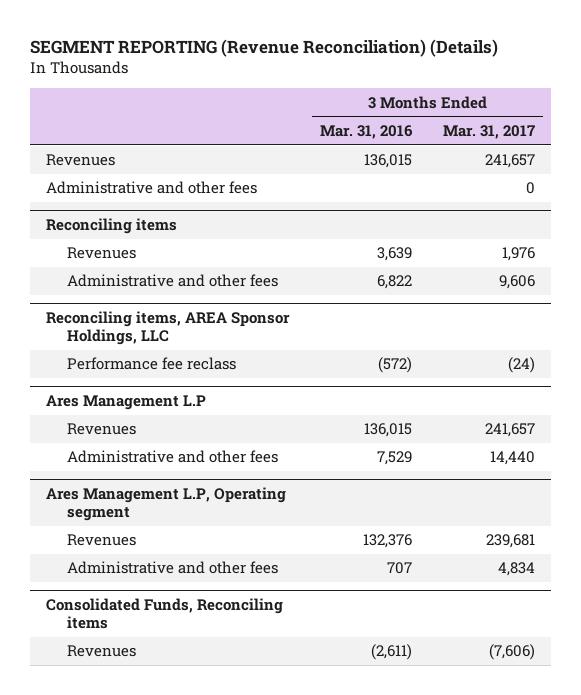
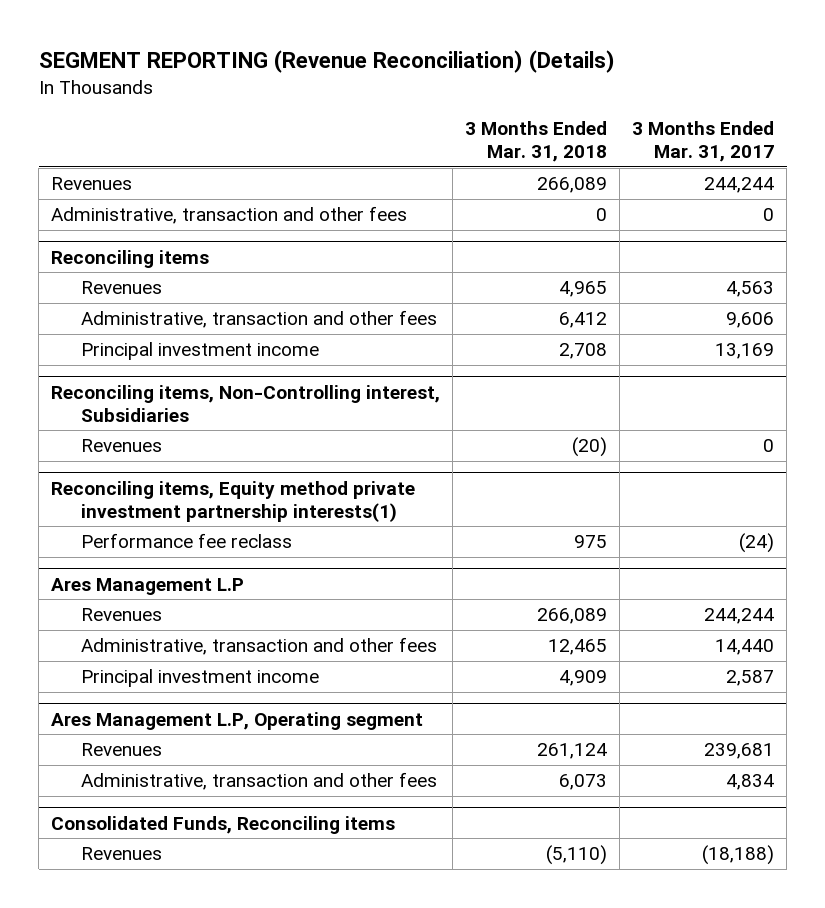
- | 3 Months Ended Mar. 31, 2016 | 3 Months Ended Mar. 31, 2017
+ | 3 Months Ended Mar. 31, 2018 | 3 Months Ended Mar. 31, 2017
- Revenues | 136,015 | 241,657
- Administrative and other fees | | 0
+ Revenues | 266,089 | 244,244
+ Administrative, transaction and other fees | 0 | 0
@ Reconciling items
- Revenues | 3,639 | 1,976
- Administrative and other fees | 6,822 | 9,606
- Reconciling items, AREA Sponsor Holdings, LLC
@ Reconciling items
+ Revenues | 4,965 | 4,563
+ Administrative, transaction and other fees | 6,412 | 9,606
+ Principal investment income | 2,708 | 13,169
+ Reconciling items, Non-Controlling interest, Subsidiaries
+ Revenues | (20) | 0
+ Reconciling items, Equity method private investment partnership interests(1)
@ Ares Management L.P
- Revenues | 136,015 | 241,657
- Administrative and other fees | 7,529 | 14,440
+ Revenues | 266,089 | 244,244
+ Administrative, transaction and other fees | 12,465 | 14,440
+ Principal investment income | 4,909 | 2,587
@ Ares Management L.P, Operating segment
- Administrative and other fees | 707 | 4,834
+ Administrative, transaction and other fees | 6,073 | 4,834
@ Consolidated Funds, Reconciling items
- Revenues | (2,611) | (7,606)
+ Revenues | (5,110) | (18,188)

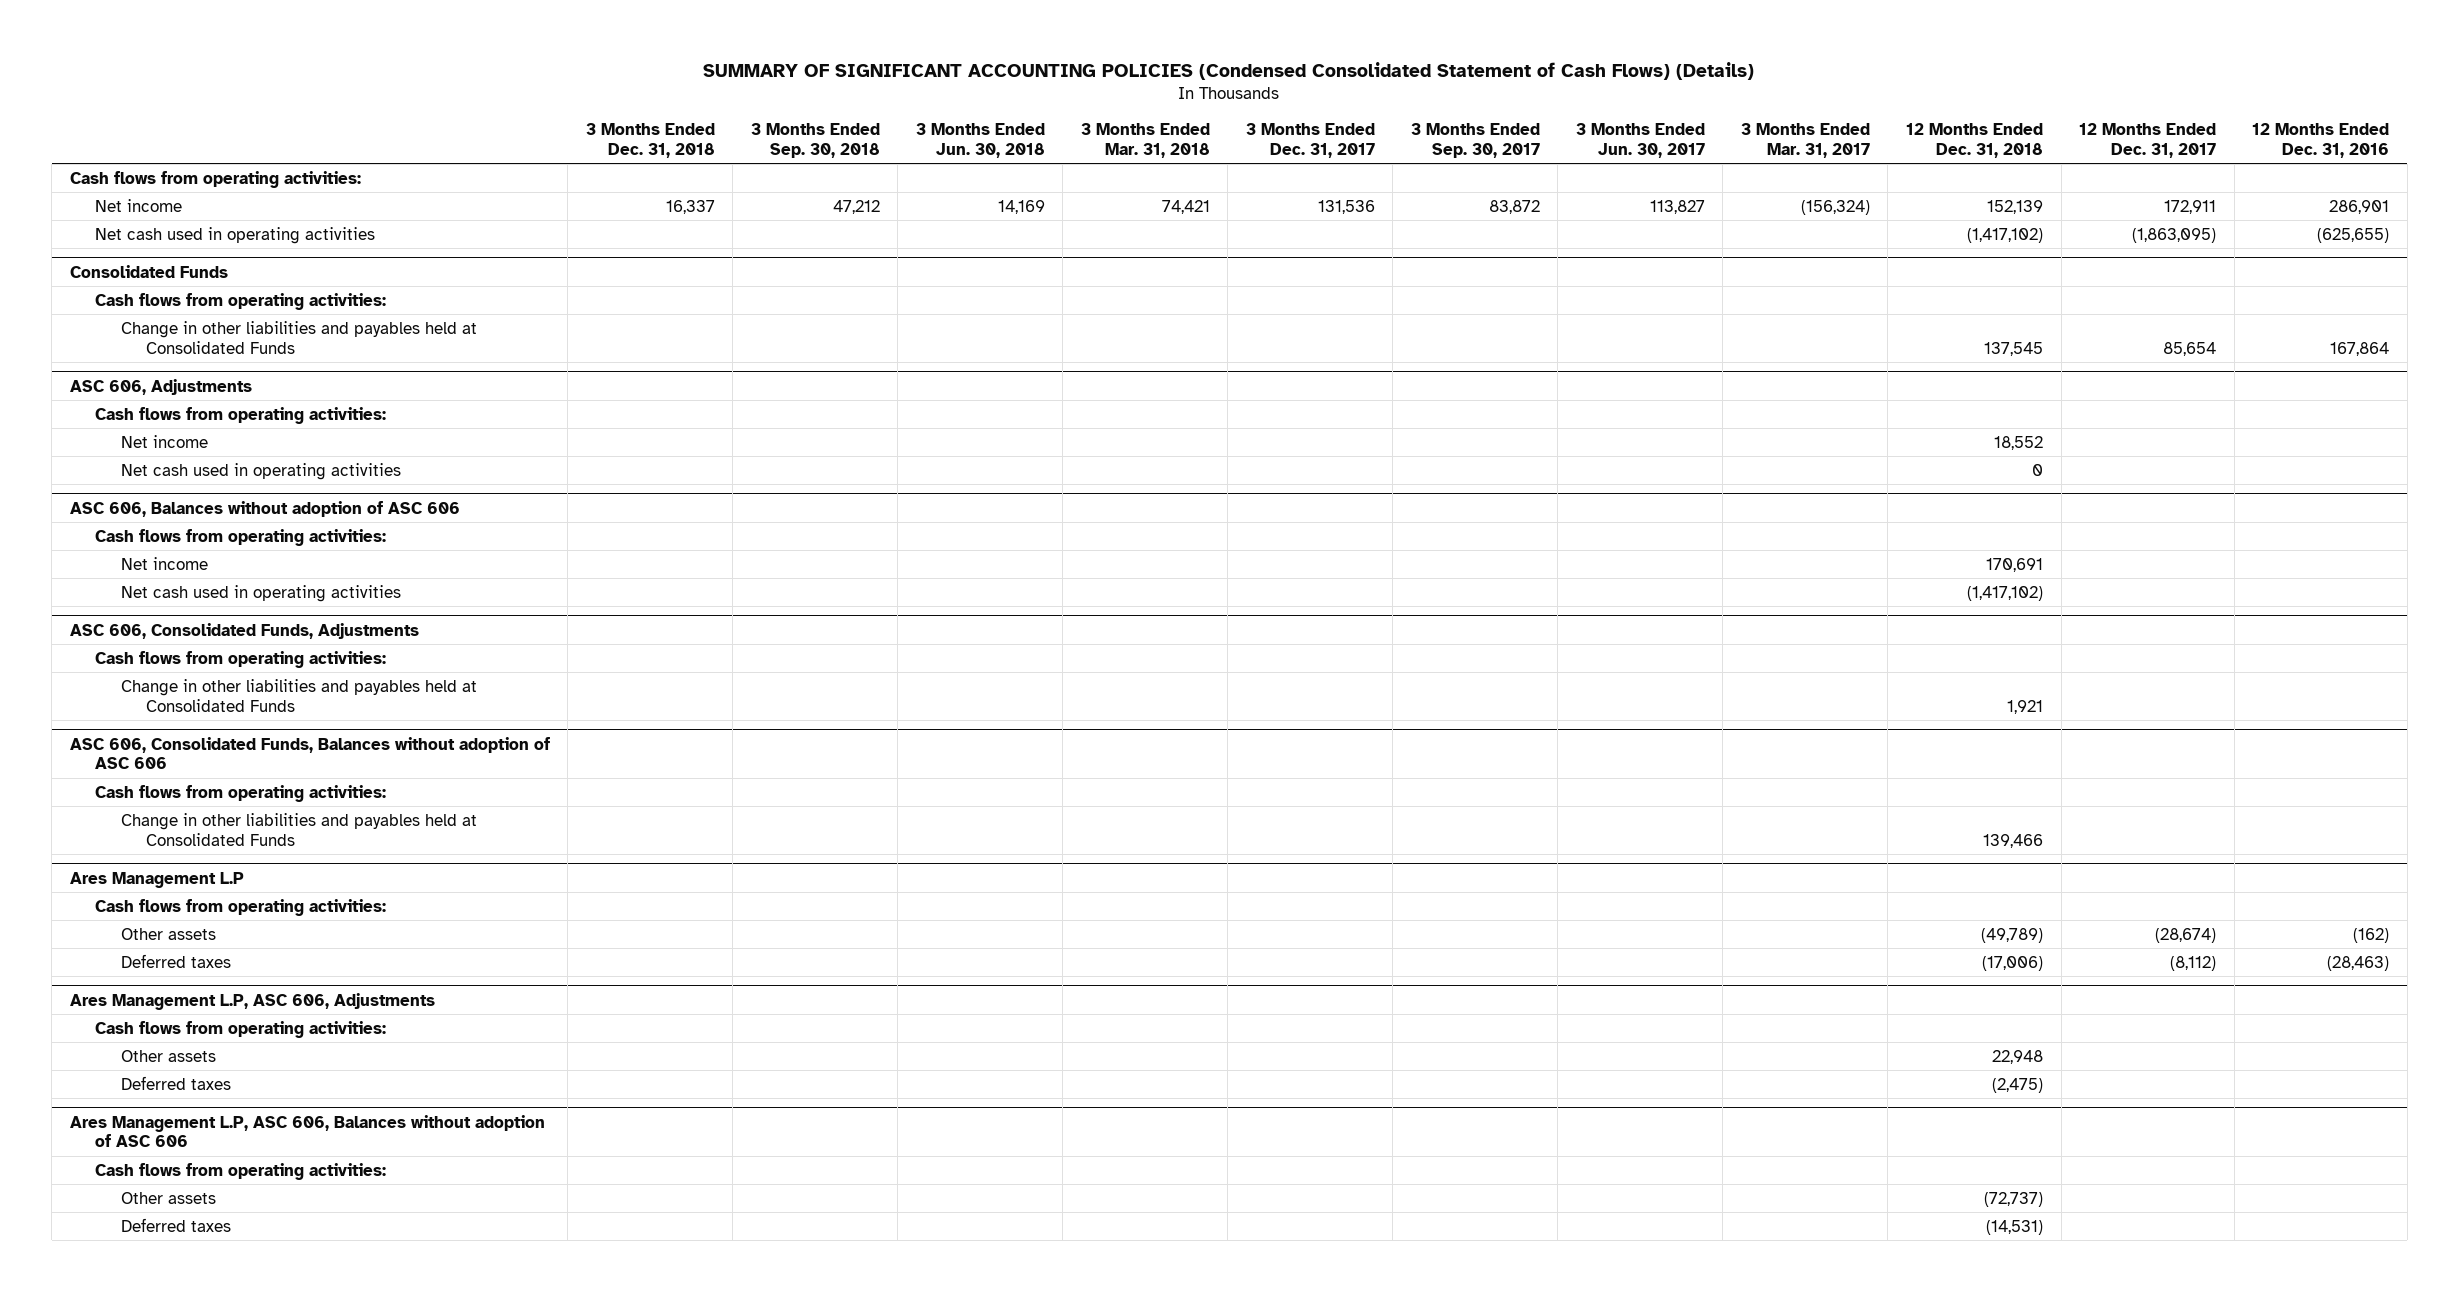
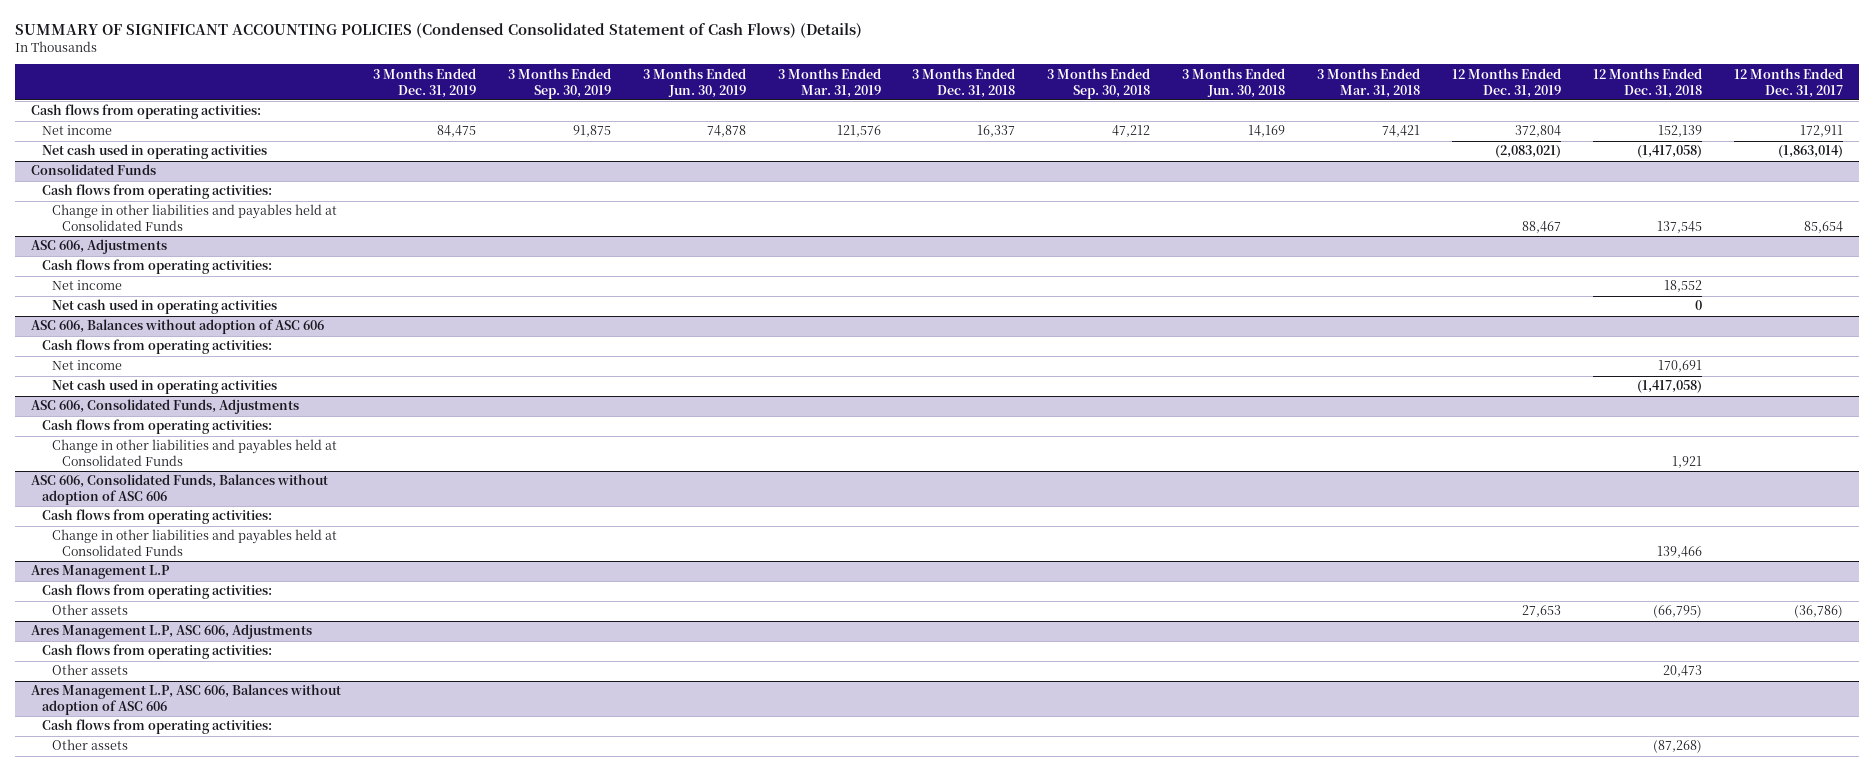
- | 3 Months Ended Dec. 31, 2018 | 3 Months Ended Sep. 30, 2018 | 3 Months Ended Jun. 30, 2018 | 3 Months Ended Mar. 31, 2018 | 3 Months Ended Dec. 31, 2017 | 3 Months Ended Sep. 30, 2017 | 3 Months Ended Jun. 30, 2017 | 3 Months Ended Mar. 31, 2017 | 12 Months Ended Dec. 31, 2018 | 12 Months Ended Dec. 31, 2017 | 12 Months Ended Dec. 31, 2016
+ | 3 Months Ended Dec. 31, 2019 | 3 Months Ended Sep. 30, 2019 | 3 Months Ended Jun. 30, 2019 | 3 Months Ended Mar. 31, 2019 | 3 Months Ended Dec. 31, 2018 | 3 Months Ended Sep. 30, 2018 | 3 Months Ended Jun. 30, 2018 | 3 Months Ended Mar. 31, 2018 | 12 Months Ended Dec. 31, 2019 | 12 Months Ended Dec. 31, 2018 | 12 Months Ended Dec. 31, 2017
- Net cash used in operating activities | | | | | | | | | (1,417,102) | (1,863,095) | (625,655)
+ Net cash used in operating activities | | | | | | | | | (2,083,021) | (1,417,058) | (1,863,014)
@ ASC 606, Balances without adoption of ASC 606
- Net cash used in operating activities | | | | | | | | | (1,417,102) | |
+ Net cash used in operating activities | | | | | | | | | | (1,417,058) |
@ Ares Management L.P
- Other assets | | | | | | | | | (49,789) | (28,674) | (162)
- Deferred taxes | | | | | | | | | (17,006) | (8,112) | (28,463)
+ Other assets | | | | | | | | | 27,653 | (66,795) | (36,786)
@ Ares Management L.P, ASC 606, Adjustments
- Other assets | | | | | | | | | 22,948 | |
- Deferred taxes | | | | | | | | | (2,475) | |
+ Other assets | | | | | | | | | | 20,473 |
@ Ares Management L.P, ASC 606, Balances without adoption of ASC 606
- Other assets | | | | | | | | | (72,737) | |
- Deferred taxes | | | | | | | | | (14,531) | |
+ Other assets | | | | | | | | | | (87,268) |

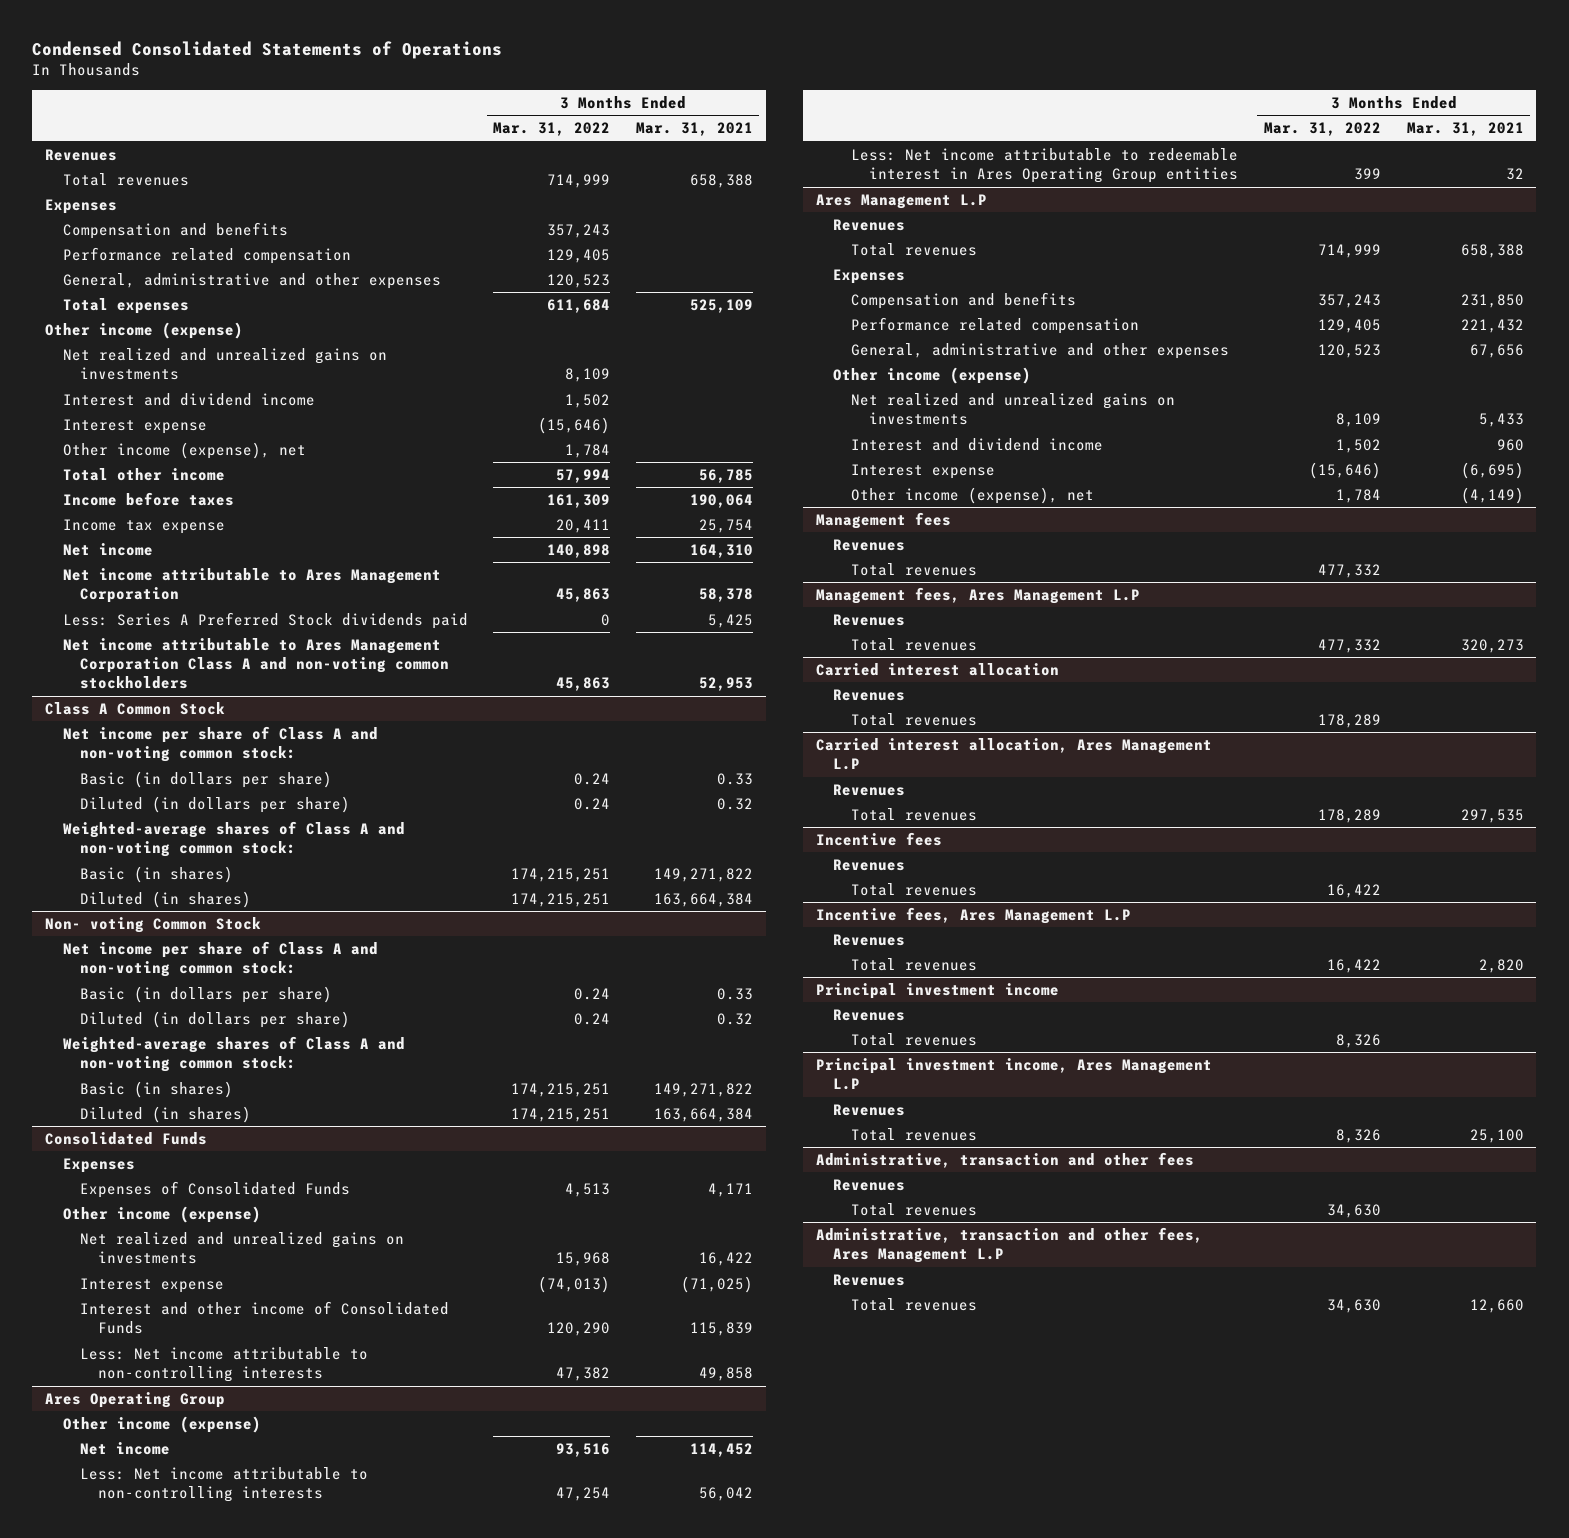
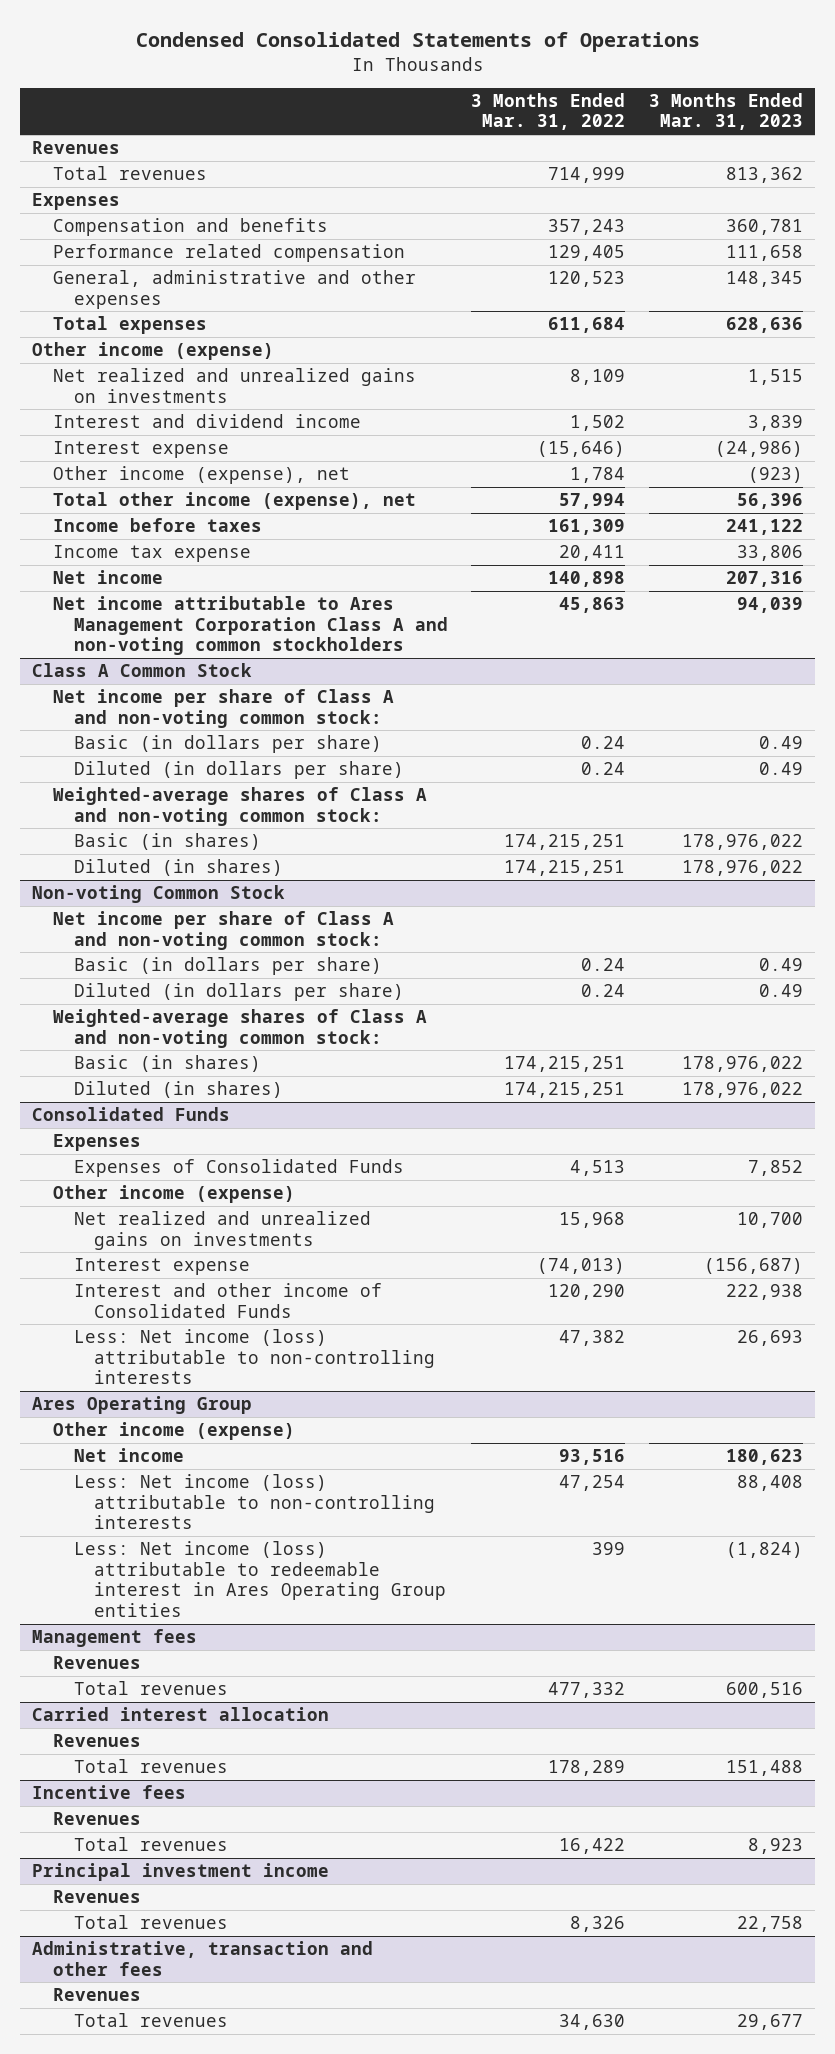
- | 3 Months Ended Mar. 31, 2022 | 3 Months Ended Mar. 31, 2021
+ | 3 Months Ended Mar. 31, 2022 | 3 Months Ended Mar. 31, 2023
- Total other income | 57,994 | 56,785
+ Total other income (expense), net | 57,994 | 56,396
- Net income attributable to Ares Management Corporation | 45,863 | 58,378
- Less: Series A Preferred Stock dividends paid | 0 | 5,425
- Non- voting Common Stock
+ Non-voting Common Stock
@ Consolidated Funds
- Less: Net income attributable to non-controlling interests | 47,382 | 49,858
+ Less: Net income (loss) attributable to non-controlling interests | 47,382 | 26,693
@ Ares Operating Group
- Less: Net income attributable to non-controlling interests | 47,254 | 56,042
- Less: Net income attributable to redeemable interest in Ares Operating Group entities | 399 | 32
- Ares Management L.P
- Revenues
- Total revenues | 714,999 | 658,388
- Expenses
- Compensation and benefits | 357,243 | 231,850
- Performance related compensation | 129,405 | 221,432
- General, administrative and other expenses | 120,523 | 67,656
- Other income (expense)
- Net realized and unrealized gains on investments | 8,109 | 5,433
- Interest and dividend income | 1,502 | 960
- Interest expense | (15,646) | (6,695)
- Other income (expense), net | 1,784 | (4,149)
@ Ares Operating Group
+ Less: Net income (loss) attributable to non-controlling interests | 47,254 | 88,408
+ Less: Net income (loss) attributable to redeemable interest in Ares Operating Group entities | 399 | (1,824)
- Management fees, Ares Management L.P
- Revenues
- Total revenues | 477,332 | 320,273
- Carried interest allocation, Ares Management L.P
- Revenues
- Total revenues | 178,289 | 297,535
- Incentive fees, Ares Management L.P
- Revenues
- Total revenues | 16,422 | 2,820
- Principal investment income, Ares Management L.P
- Revenues
- Total revenues | 8,326 | 25,100
- Administrative, transaction and other fees, Ares Management L.P
- Revenues
- Total revenues | 34,630 | 12,660

